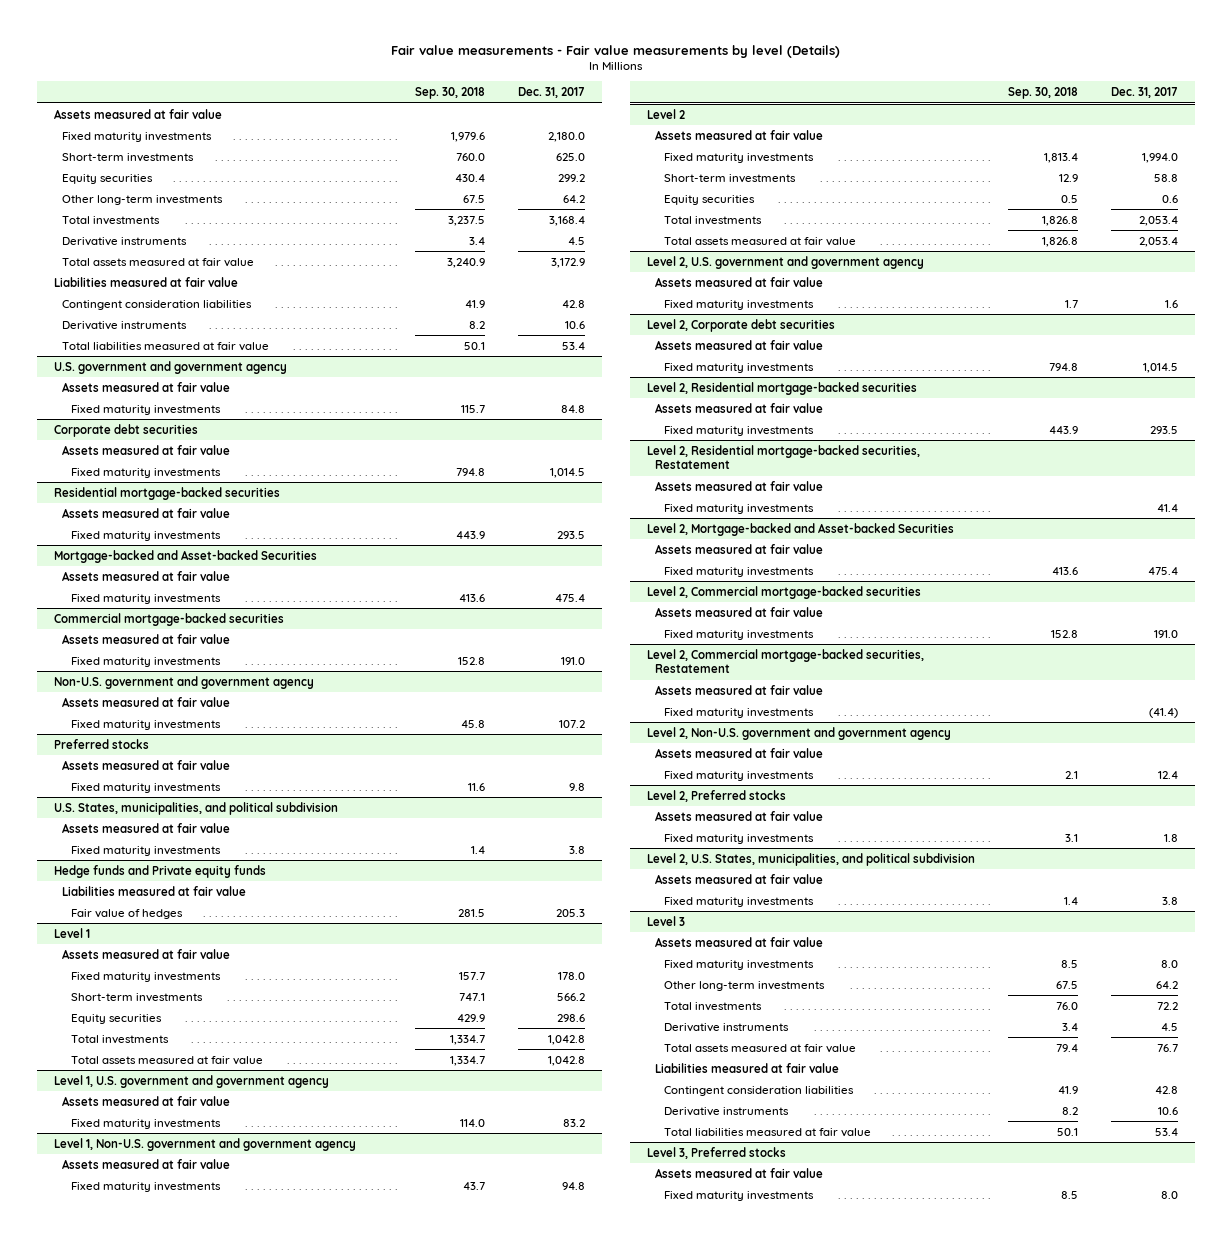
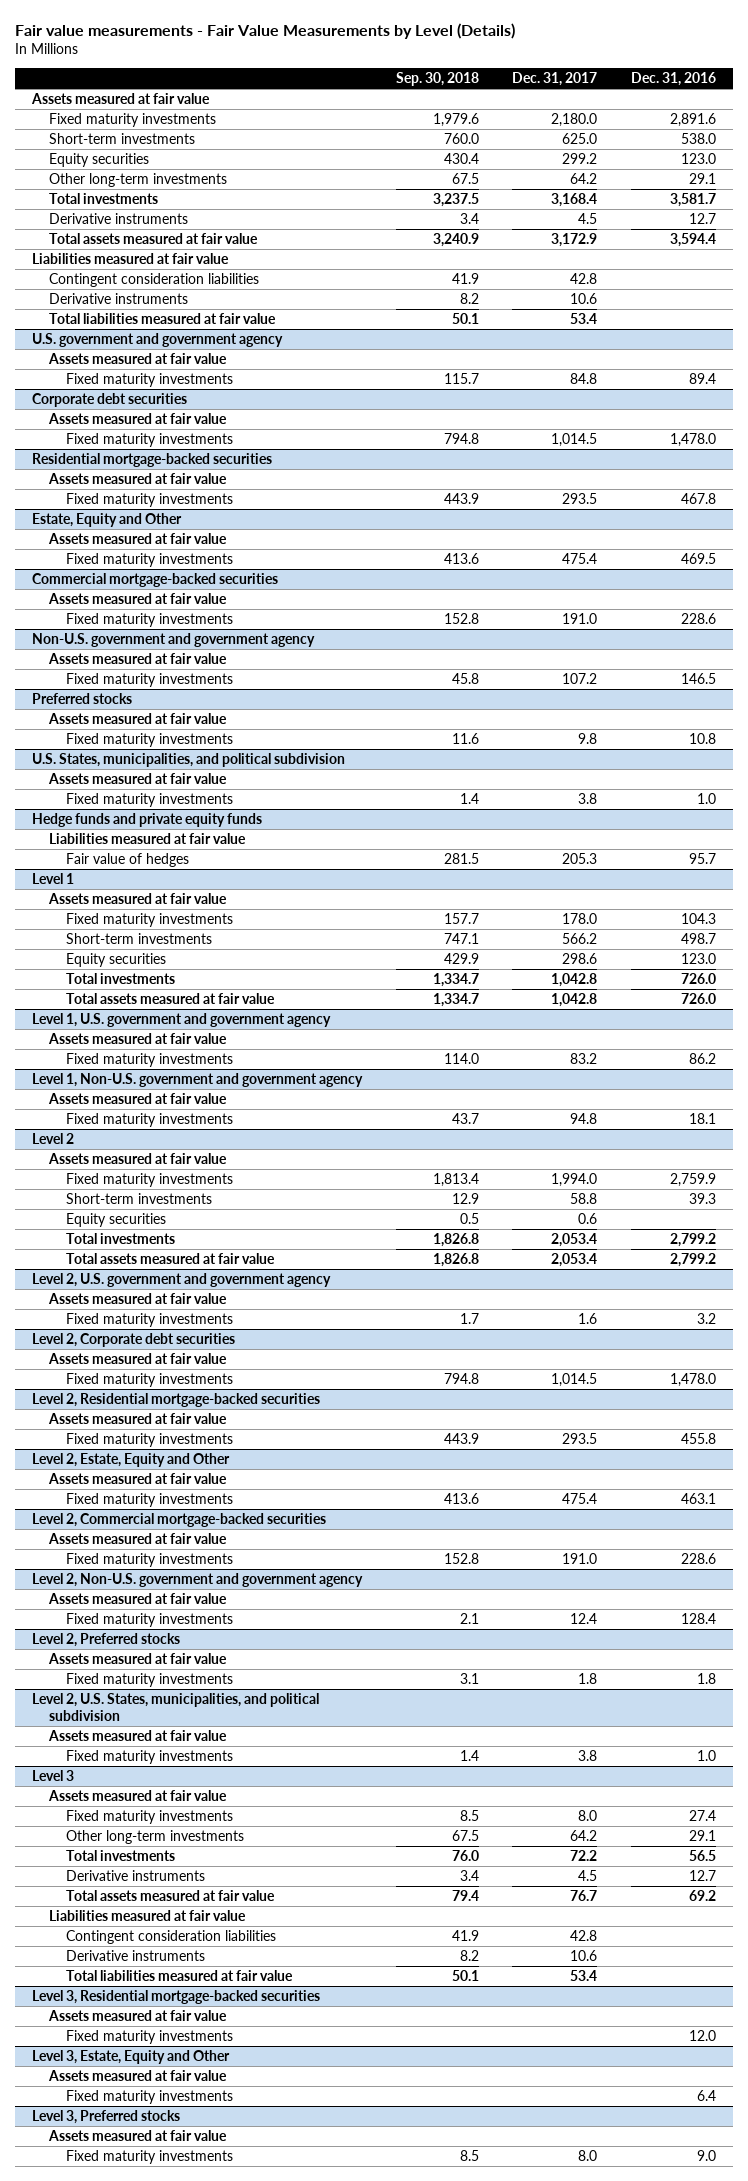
- Fair value measurements - Fair value measurements by level (Details)
+ Fair value measurements - Fair Value Measurements by Level (Details)
- | Sep. 30, 2018 | Dec. 31, 2017
+ | Sep. 30, 2018 | Dec. 31, 2017 | Dec. 31, 2016
- Mortgage-backed and Asset-backed Securities
+ Estate, Equity and Other
- Hedge funds and Private equity funds
+ Hedge funds and private equity funds
- Level 2, Residential mortgage-backed securities, Restatement
- Assets measured at fair value
- Fixed maturity investments | | 41.4
- Level 2, Mortgage-backed and Asset-backed Securities
+ Level 2, Estate, Equity and Other
- Level 2, Commercial mortgage-backed securities, Restatement
- Assets measured at fair value
- Fixed maturity investments | | (41.4)
+ Level 3, Residential mortgage-backed securities
+ Assets measured at fair value
+ Fixed maturity investments | | | 12.0
+ Level 3, Estate, Equity and Other
+ Assets measured at fair value
+ Fixed maturity investments | | | 6.4

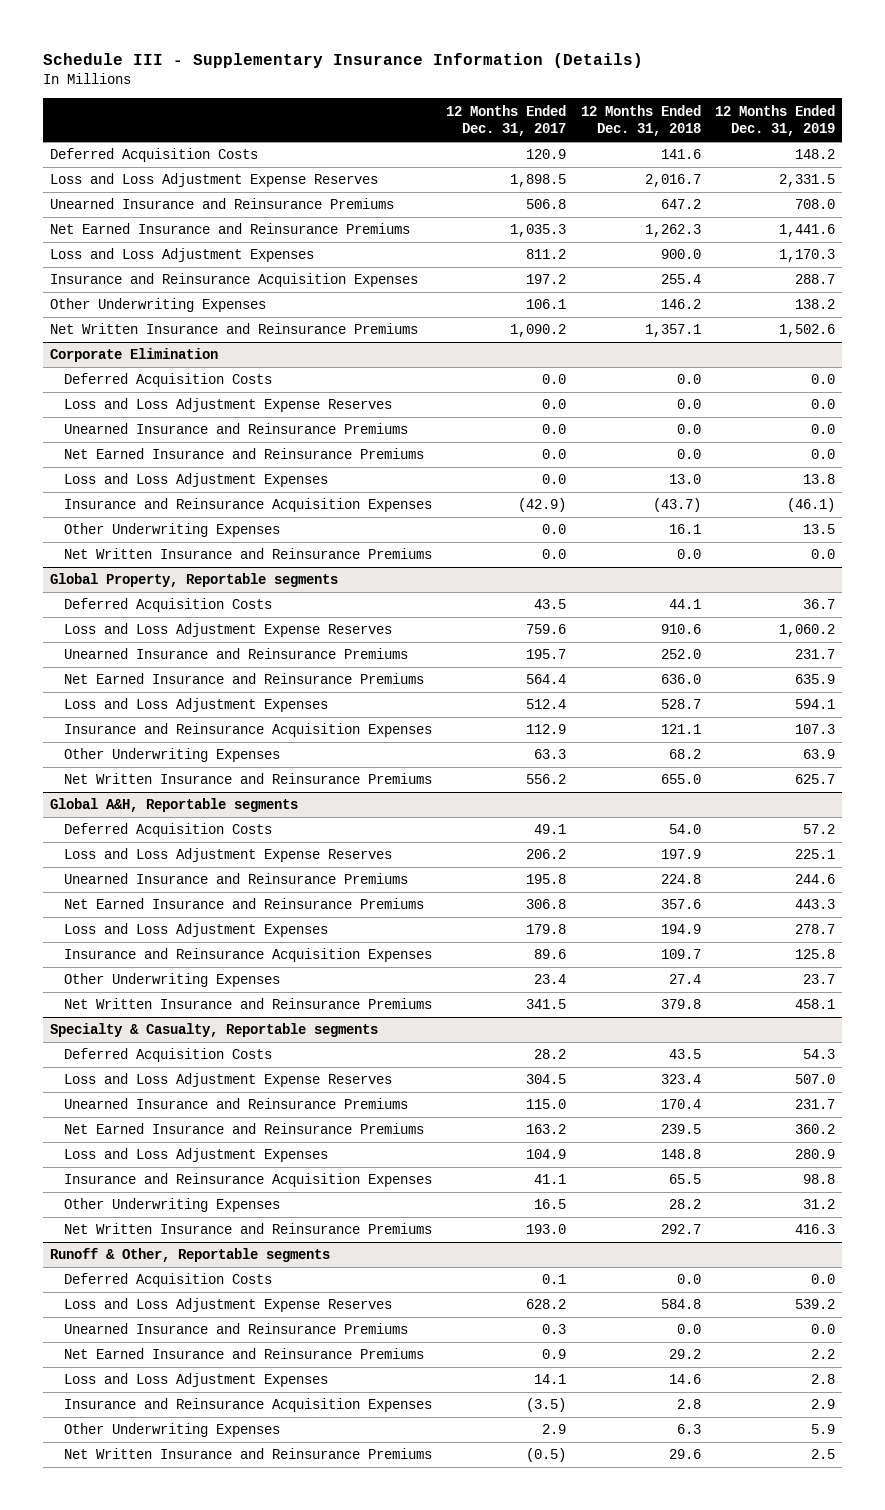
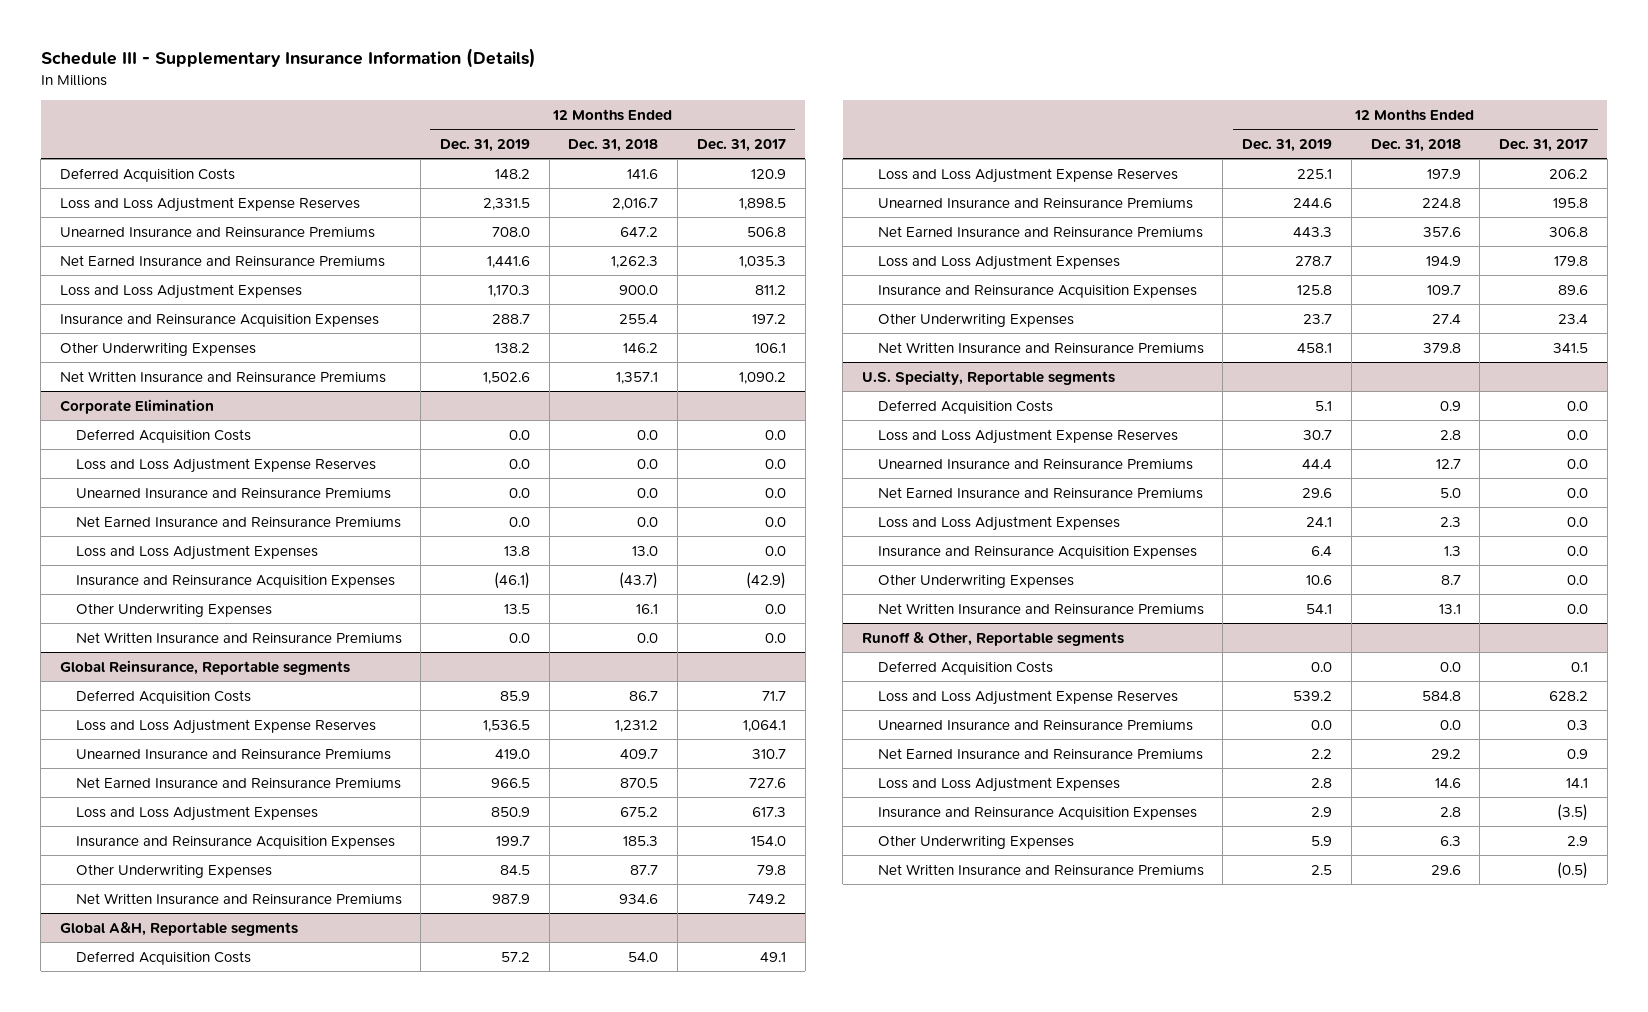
- | 12 Months Ended Dec. 31, 2017 | 12 Months Ended Dec. 31, 2018 | 12 Months Ended Dec. 31, 2019
+ | 12 Months Ended Dec. 31, 2019 | 12 Months Ended Dec. 31, 2018 | 12 Months Ended Dec. 31, 2017
- Global Property, Reportable segments
- Deferred Acquisition Costs | 43.5 | 44.1 | 36.7
- Loss and Loss Adjustment Expense Reserves | 759.6 | 910.6 | 1,060.2
- Unearned Insurance and Reinsurance Premiums | 195.7 | 252.0 | 231.7
- Net Earned Insurance and Reinsurance Premiums | 564.4 | 636.0 | 635.9
- Loss and Loss Adjustment Expenses | 512.4 | 528.7 | 594.1
- Insurance and Reinsurance Acquisition Expenses | 112.9 | 121.1 | 107.3
- Other Underwriting Expenses | 63.3 | 68.2 | 63.9
- Net Written Insurance and Reinsurance Premiums | 556.2 | 655.0 | 625.7
+ Global Reinsurance, Reportable segments
+ Deferred Acquisition Costs | 85.9 | 86.7 | 71.7
+ Loss and Loss Adjustment Expense Reserves | 1,536.5 | 1,231.2 | 1,064.1
+ Unearned Insurance and Reinsurance Premiums | 419.0 | 409.7 | 310.7
+ Net Earned Insurance and Reinsurance Premiums | 966.5 | 870.5 | 727.6
+ Loss and Loss Adjustment Expenses | 850.9 | 675.2 | 617.3
+ Insurance and Reinsurance Acquisition Expenses | 199.7 | 185.3 | 154.0
+ Other Underwriting Expenses | 84.5 | 87.7 | 79.8
+ Net Written Insurance and Reinsurance Premiums | 987.9 | 934.6 | 749.2
- Specialty & Casualty, Reportable segments
- Deferred Acquisition Costs | 28.2 | 43.5 | 54.3
- Loss and Loss Adjustment Expense Reserves | 304.5 | 323.4 | 507.0
- Unearned Insurance and Reinsurance Premiums | 115.0 | 170.4 | 231.7
- Net Earned Insurance and Reinsurance Premiums | 163.2 | 239.5 | 360.2
- Loss and Loss Adjustment Expenses | 104.9 | 148.8 | 280.9
- Insurance and Reinsurance Acquisition Expenses | 41.1 | 65.5 | 98.8
- Other Underwriting Expenses | 16.5 | 28.2 | 31.2
- Net Written Insurance and Reinsurance Premiums | 193.0 | 292.7 | 416.3
+ U.S. Specialty, Reportable segments
+ Deferred Acquisition Costs | 5.1 | 0.9 | 0.0
+ Loss and Loss Adjustment Expense Reserves | 30.7 | 2.8 | 0.0
+ Unearned Insurance and Reinsurance Premiums | 44.4 | 12.7 | 0.0
+ Net Earned Insurance and Reinsurance Premiums | 29.6 | 5.0 | 0.0
+ Loss and Loss Adjustment Expenses | 24.1 | 2.3 | 0.0
+ Insurance and Reinsurance Acquisition Expenses | 6.4 | 1.3 | 0.0
+ Other Underwriting Expenses | 10.6 | 8.7 | 0.0
+ Net Written Insurance and Reinsurance Premiums | 54.1 | 13.1 | 0.0

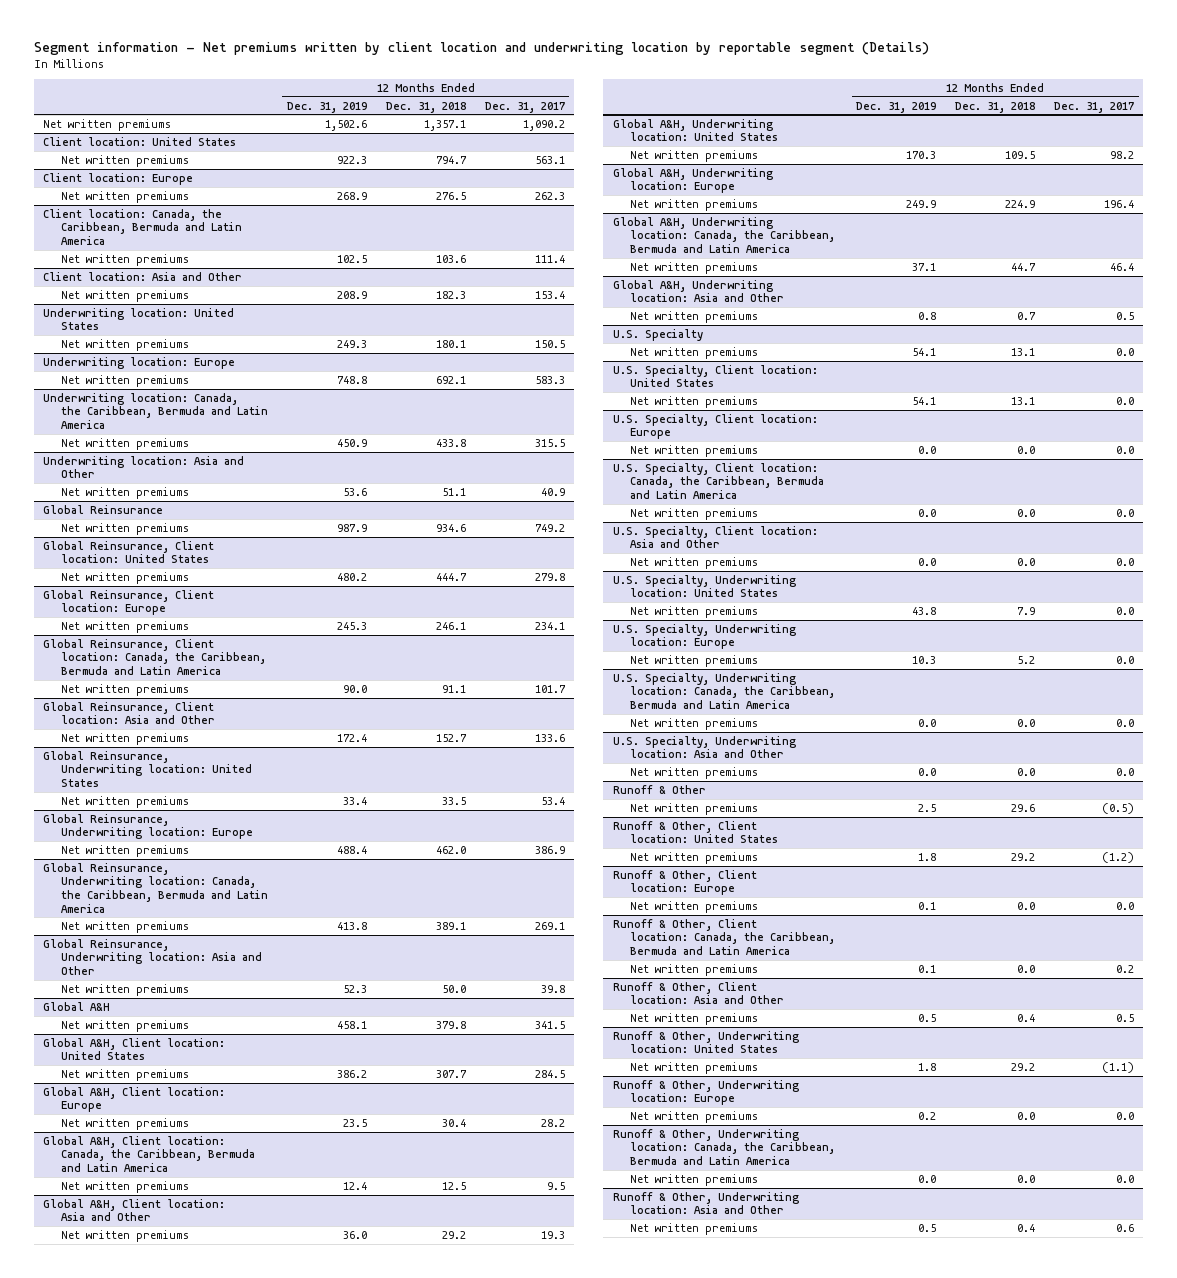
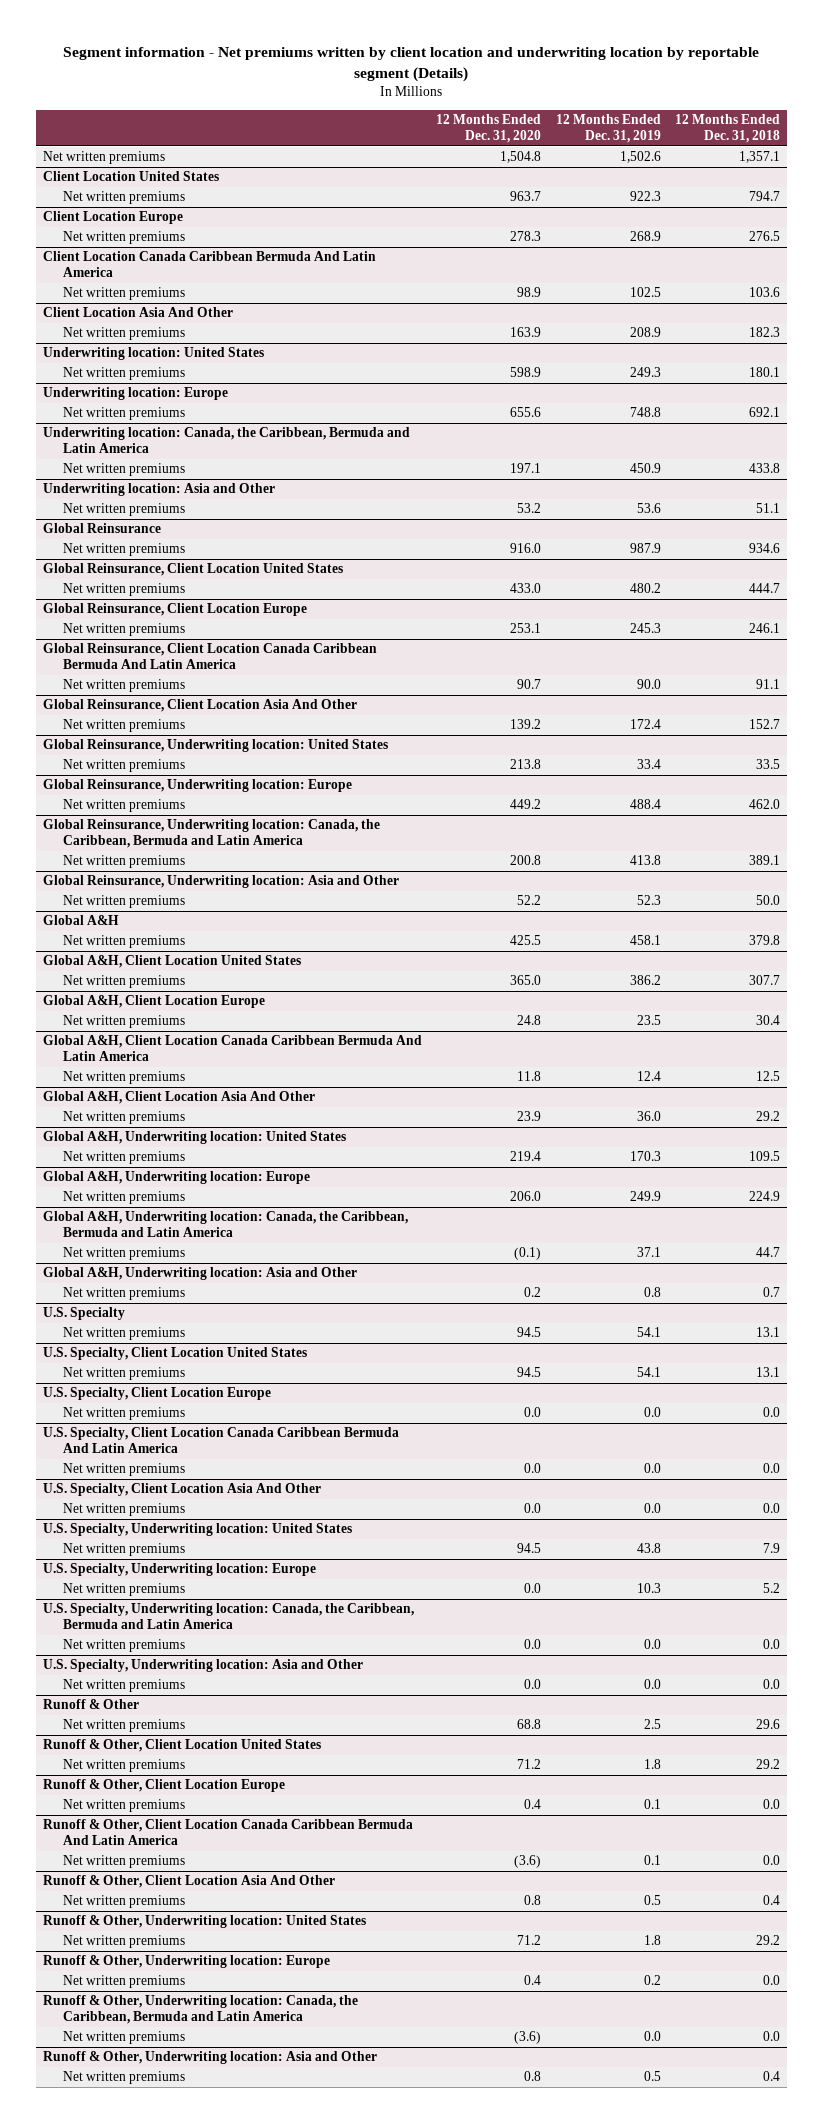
- | 12 Months Ended Dec. 31, 2019 | 12 Months Ended Dec. 31, 2018 | 12 Months Ended Dec. 31, 2017
+ | 12 Months Ended Dec. 31, 2020 | 12 Months Ended Dec. 31, 2019 | 12 Months Ended Dec. 31, 2018
- Client location: United States
+ Client Location United States
- Client location: Europe
+ Client Location Europe
- Client location: Canada, the Caribbean, Bermuda and Latin America
+ Client Location Canada Caribbean Bermuda And Latin America
- Client location: Asia and Other
+ Client Location Asia And Other
- Global Reinsurance, Client location: United States
+ Global Reinsurance, Client Location United States
- Global Reinsurance, Client location: Europe
+ Global Reinsurance, Client Location Europe
- Global Reinsurance, Client location: Canada, the Caribbean, Bermuda and Latin America
+ Global Reinsurance, Client Location Canada Caribbean Bermuda And Latin America
- Global Reinsurance, Client location: Asia and Other
+ Global Reinsurance, Client Location Asia And Other
- Global A&H, Client location: United States
+ Global A&H, Client Location United States
- Global A&H, Client location: Europe
+ Global A&H, Client Location Europe
- Global A&H, Client location: Canada, the Caribbean, Bermuda and Latin America
+ Global A&H, Client Location Canada Caribbean Bermuda And Latin America
- Global A&H, Client location: Asia and Other
+ Global A&H, Client Location Asia And Other
- U.S. Specialty, Client location: United States
+ U.S. Specialty, Client Location United States
- U.S. Specialty, Client location: Europe
+ U.S. Specialty, Client Location Europe
- U.S. Specialty, Client location: Canada, the Caribbean, Bermuda and Latin America
+ U.S. Specialty, Client Location Canada Caribbean Bermuda And Latin America
- U.S. Specialty, Client location: Asia and Other
+ U.S. Specialty, Client Location Asia And Other
- Runoff & Other, Client location: United States
+ Runoff & Other, Client Location United States
- Runoff & Other, Client location: Europe
+ Runoff & Other, Client Location Europe
- Runoff & Other, Client location: Canada, the Caribbean, Bermuda and Latin America
+ Runoff & Other, Client Location Canada Caribbean Bermuda And Latin America
- Runoff & Other, Client location: Asia and Other
+ Runoff & Other, Client Location Asia And Other

